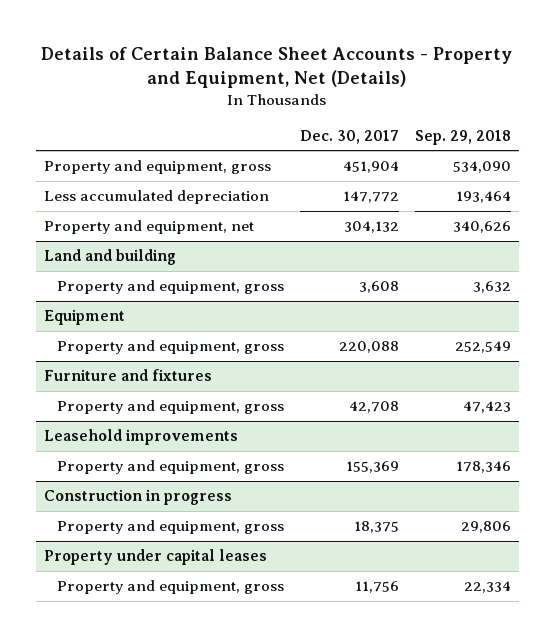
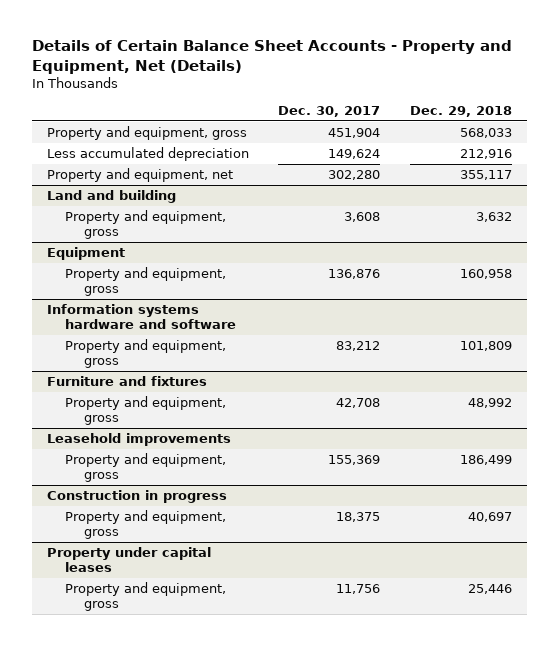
- | Dec. 30, 2017 | Sep. 29, 2018
+ | Dec. 30, 2017 | Dec. 29, 2018
- Less accumulated depreciation | 147,772 | 193,464
- Property and equipment, net | 304,132 | 340,626
+ Less accumulated depreciation | 149,624 | 212,916
+ Property and equipment, net | 302,280 | 355,117
@ Equipment
- Property and equipment, gross | 220,088 | 252,549
+ Property and equipment, gross | 136,876 | 160,958
+ Information systems hardware and software
+ Property and equipment, gross | 83,212 | 101,809

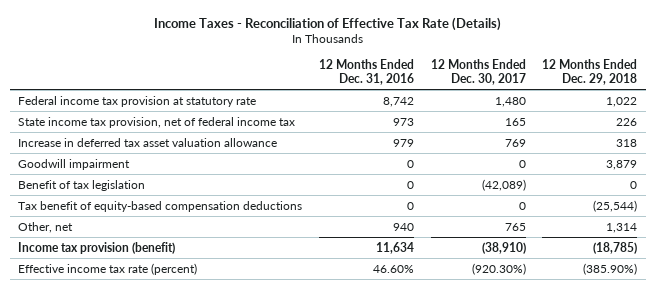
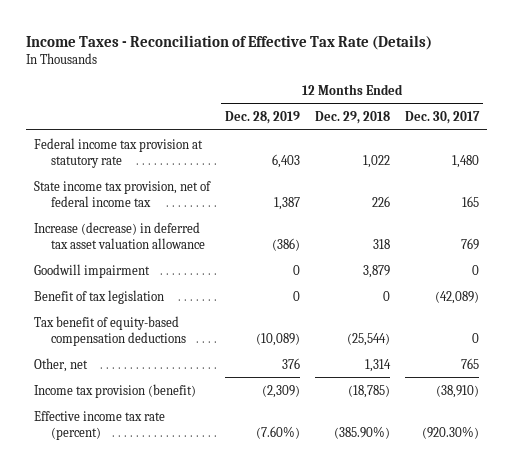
- | 12 Months Ended Dec. 31, 2016 | 12 Months Ended Dec. 30, 2017 | 12 Months Ended Dec. 29, 2018
+ | 12 Months Ended Dec. 28, 2019 | 12 Months Ended Dec. 29, 2018 | 12 Months Ended Dec. 30, 2017
- Increase in deferred tax asset valuation allowance | 979 | 769 | 318
+ Increase (decrease) in deferred tax asset valuation allowance | (386) | 318 | 769

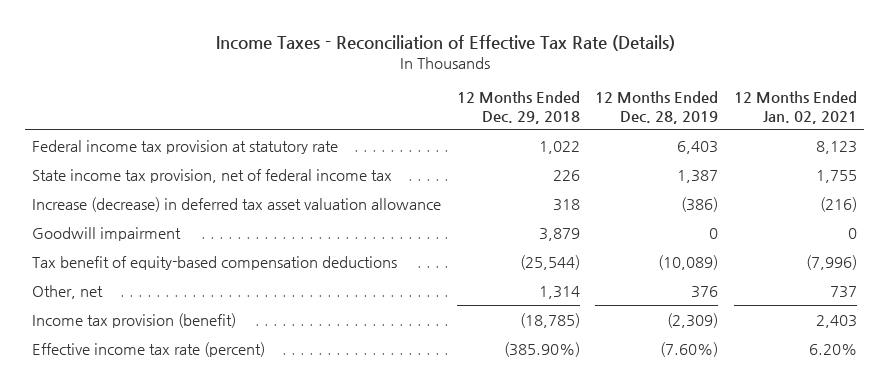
- | 12 Months Ended Dec. 28, 2019 | 12 Months Ended Dec. 29, 2018 | 12 Months Ended Dec. 30, 2017
+ | 12 Months Ended Dec. 29, 2018 | 12 Months Ended Dec. 28, 2019 | 12 Months Ended Jan. 02, 2021
- Benefit of tax legislation | 0 | 0 | (42,089)

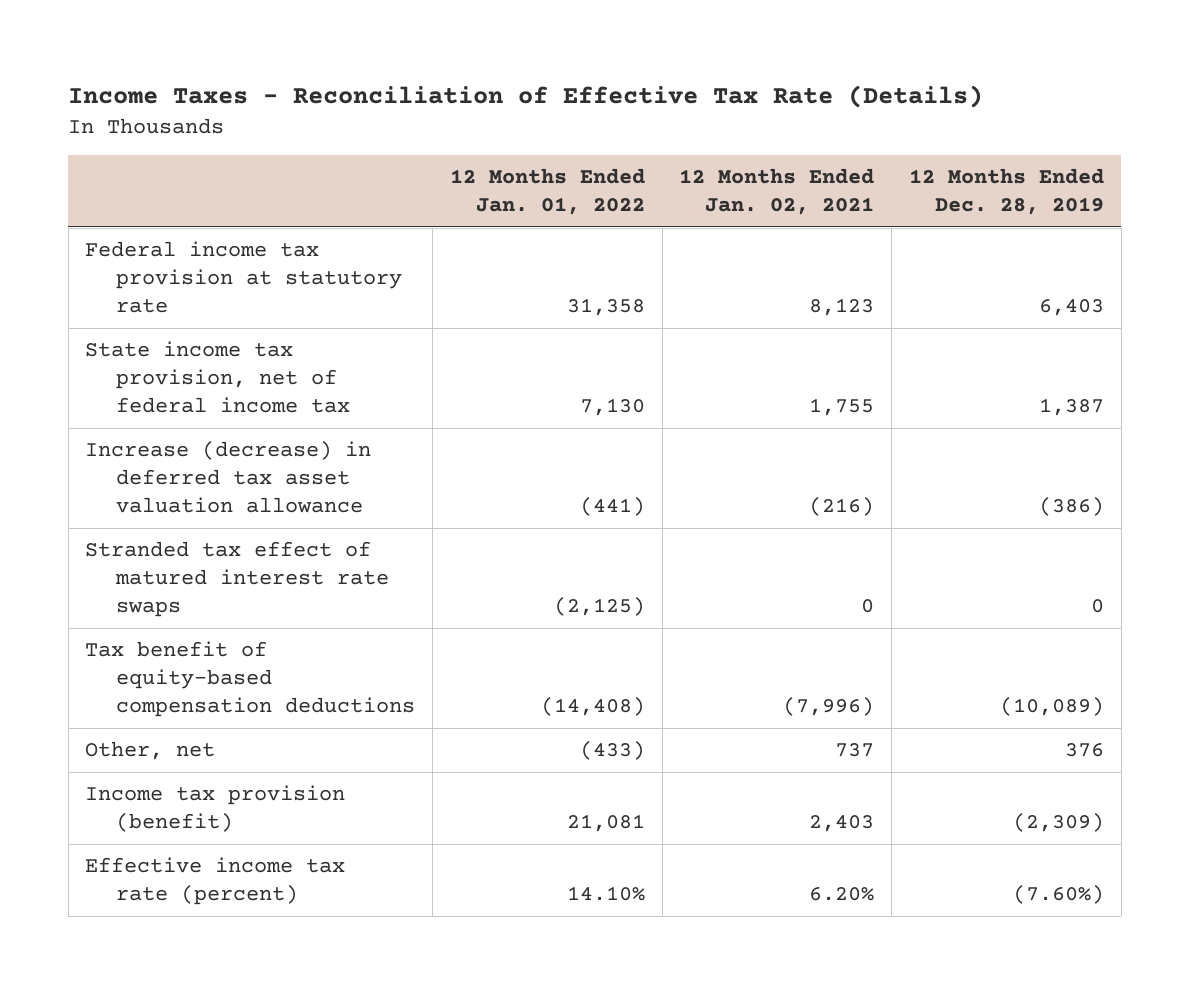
- | 12 Months Ended Dec. 29, 2018 | 12 Months Ended Dec. 28, 2019 | 12 Months Ended Jan. 02, 2021
+ | 12 Months Ended Jan. 01, 2022 | 12 Months Ended Jan. 02, 2021 | 12 Months Ended Dec. 28, 2019
- Goodwill impairment | 3,879 | 0 | 0
+ Stranded tax effect of matured interest rate swaps | (2,125) | 0 | 0

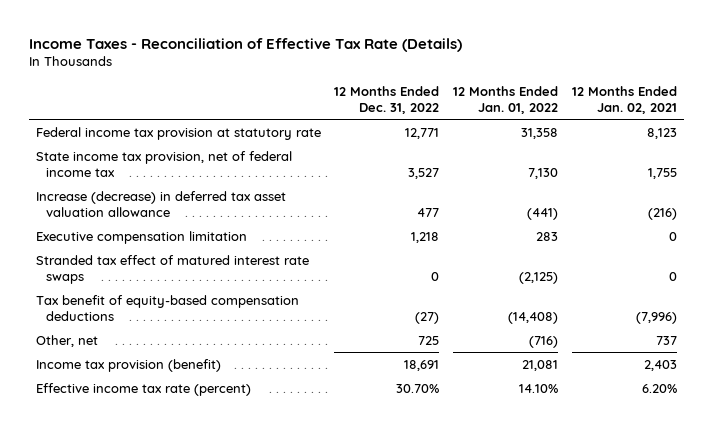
- | 12 Months Ended Jan. 01, 2022 | 12 Months Ended Jan. 02, 2021 | 12 Months Ended Dec. 28, 2019
+ | 12 Months Ended Dec. 31, 2022 | 12 Months Ended Jan. 01, 2022 | 12 Months Ended Jan. 02, 2021
+ Executive compensation limitation | 1,218 | 283 | 0
- Other, net | (433) | 737 | 376
+ Other, net | 725 | (716) | 737

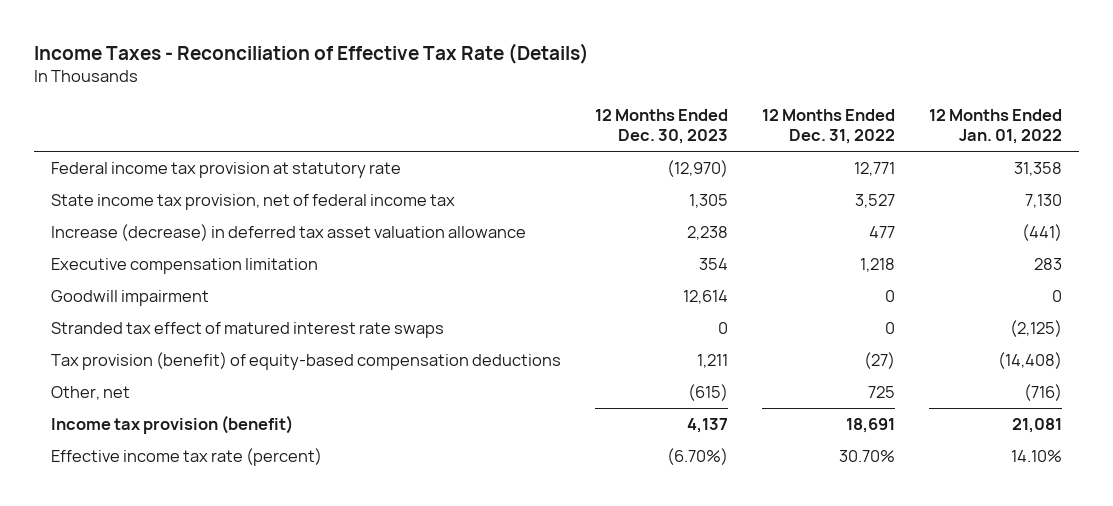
- | 12 Months Ended Dec. 31, 2022 | 12 Months Ended Jan. 01, 2022 | 12 Months Ended Jan. 02, 2021
+ | 12 Months Ended Dec. 30, 2023 | 12 Months Ended Dec. 31, 2022 | 12 Months Ended Jan. 01, 2022
+ Goodwill impairment | 12,614 | 0 | 0
- Tax benefit of equity-based compensation deductions | (27) | (14,408) | (7,996)
+ Tax provision (benefit) of equity-based compensation deductions | 1,211 | (27) | (14,408)

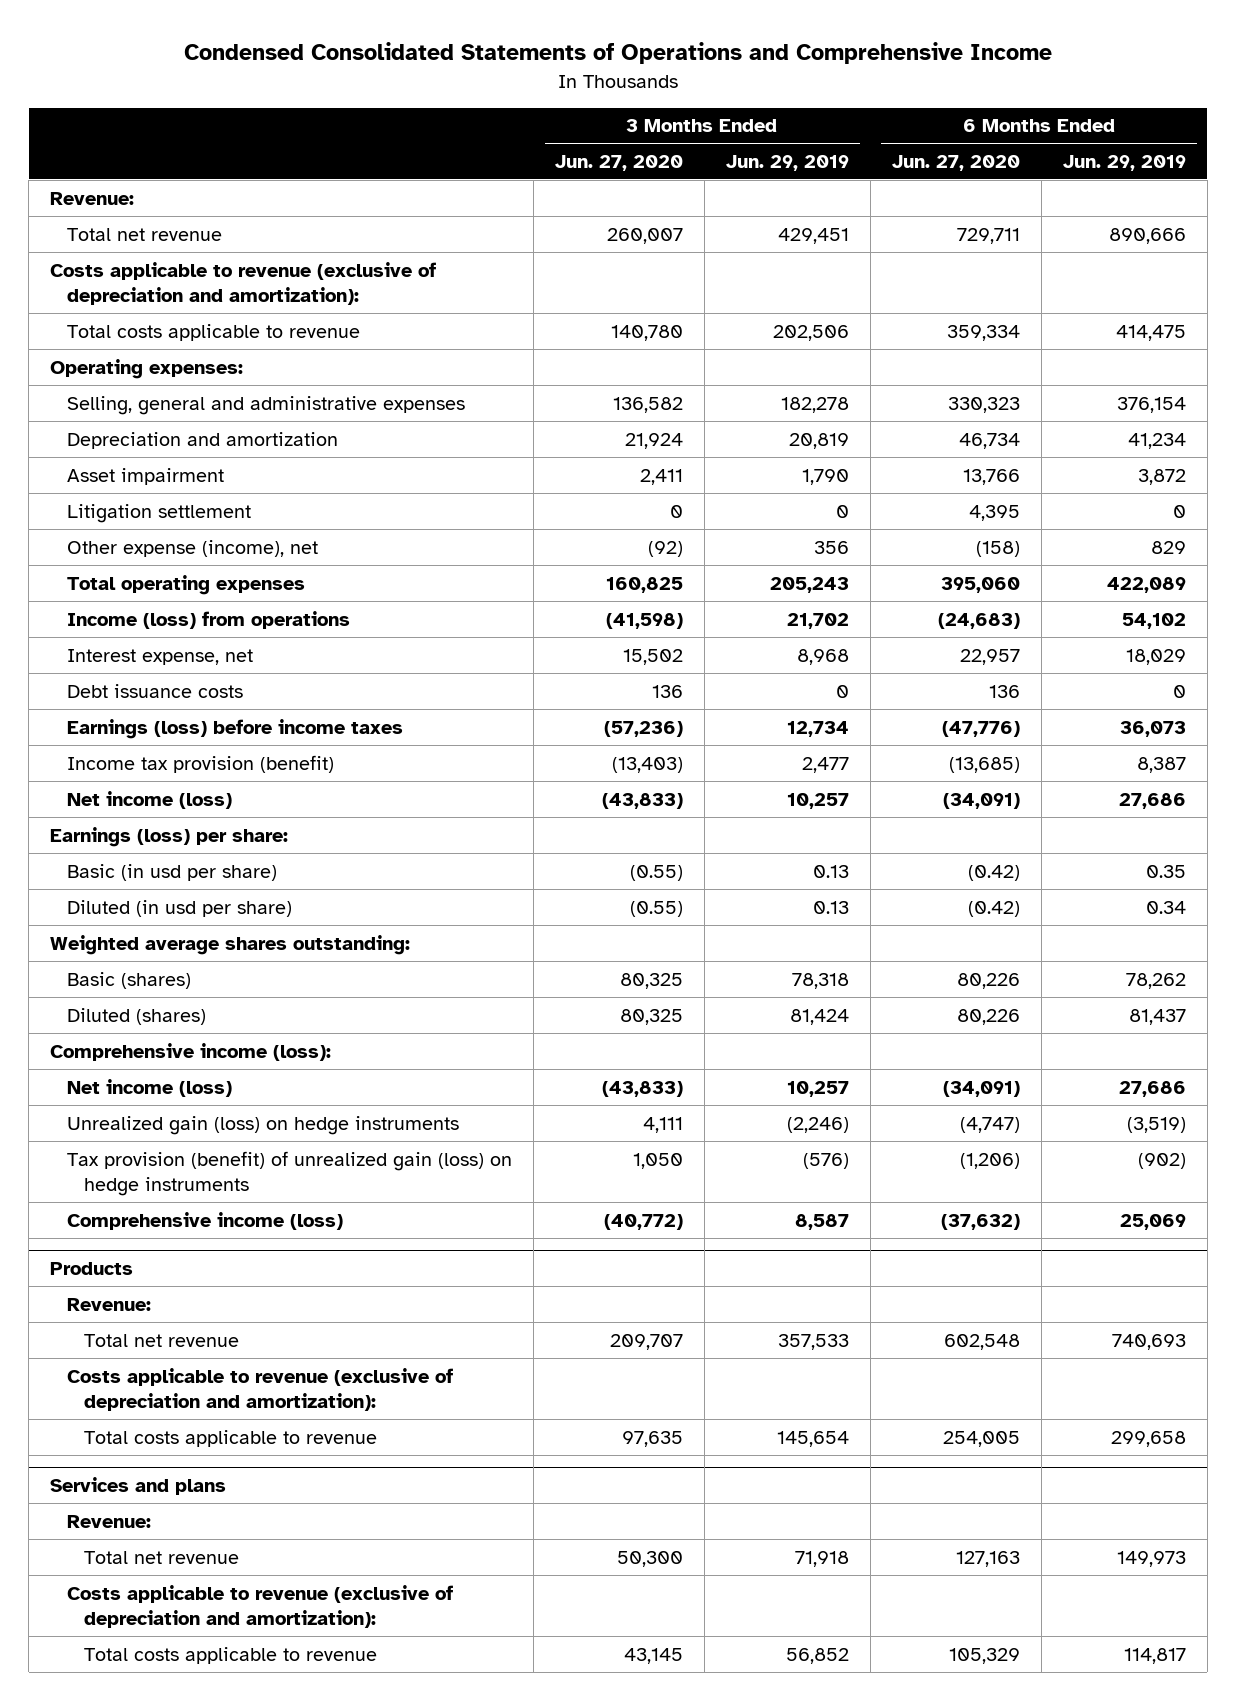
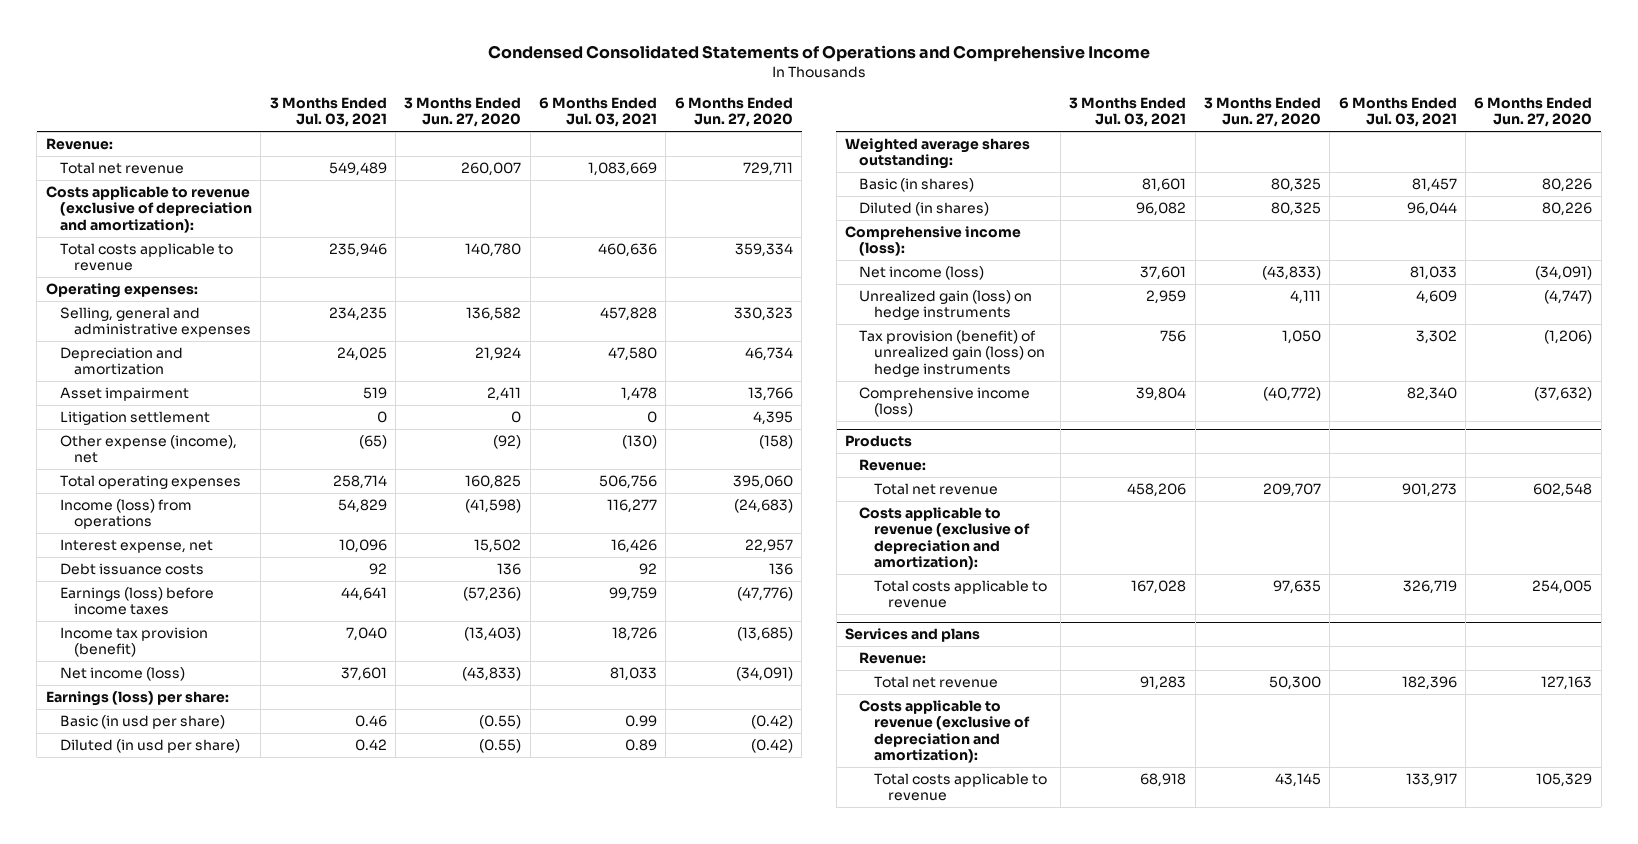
- | 3 Months Ended Jun. 27, 2020 | 3 Months Ended Jun. 29, 2019 | 6 Months Ended Jun. 27, 2020 | 6 Months Ended Jun. 29, 2019
+ | 3 Months Ended Jul. 03, 2021 | 3 Months Ended Jun. 27, 2020 | 6 Months Ended Jul. 03, 2021 | 6 Months Ended Jun. 27, 2020
- Basic (shares) | 80,325 | 78,318 | 80,226 | 78,262
- Diluted (shares) | 80,325 | 81,424 | 80,226 | 81,437
+ Basic (in shares) | 81,601 | 80,325 | 81,457 | 80,226
+ Diluted (in shares) | 96,082 | 80,325 | 96,044 | 80,226

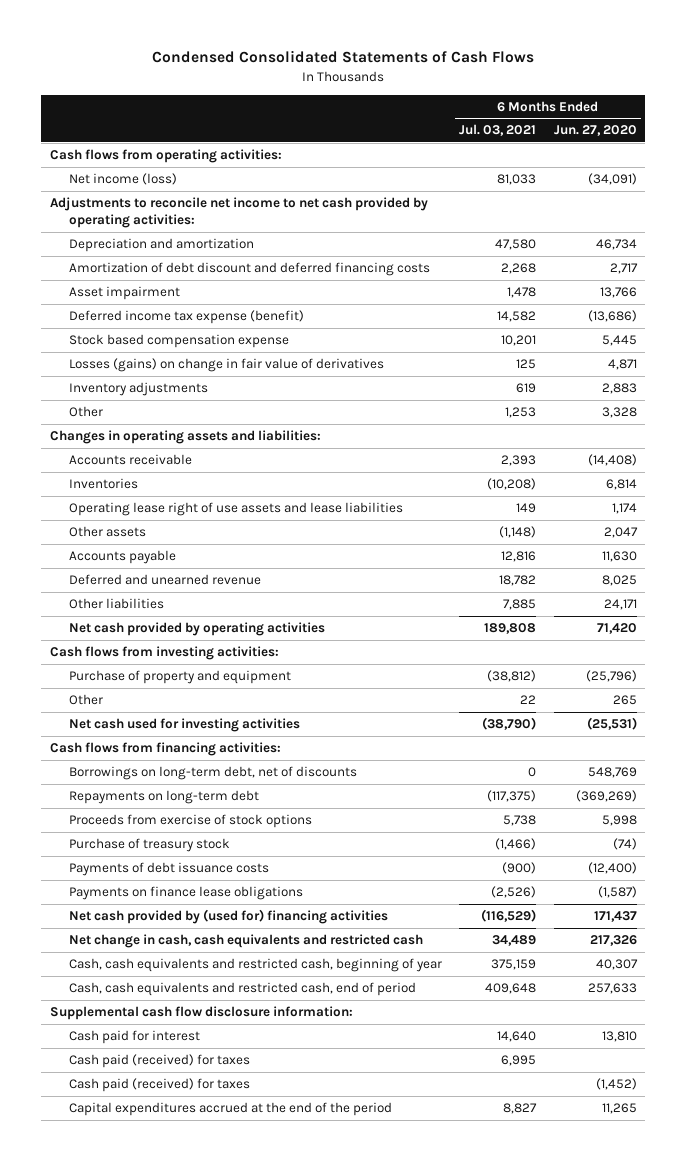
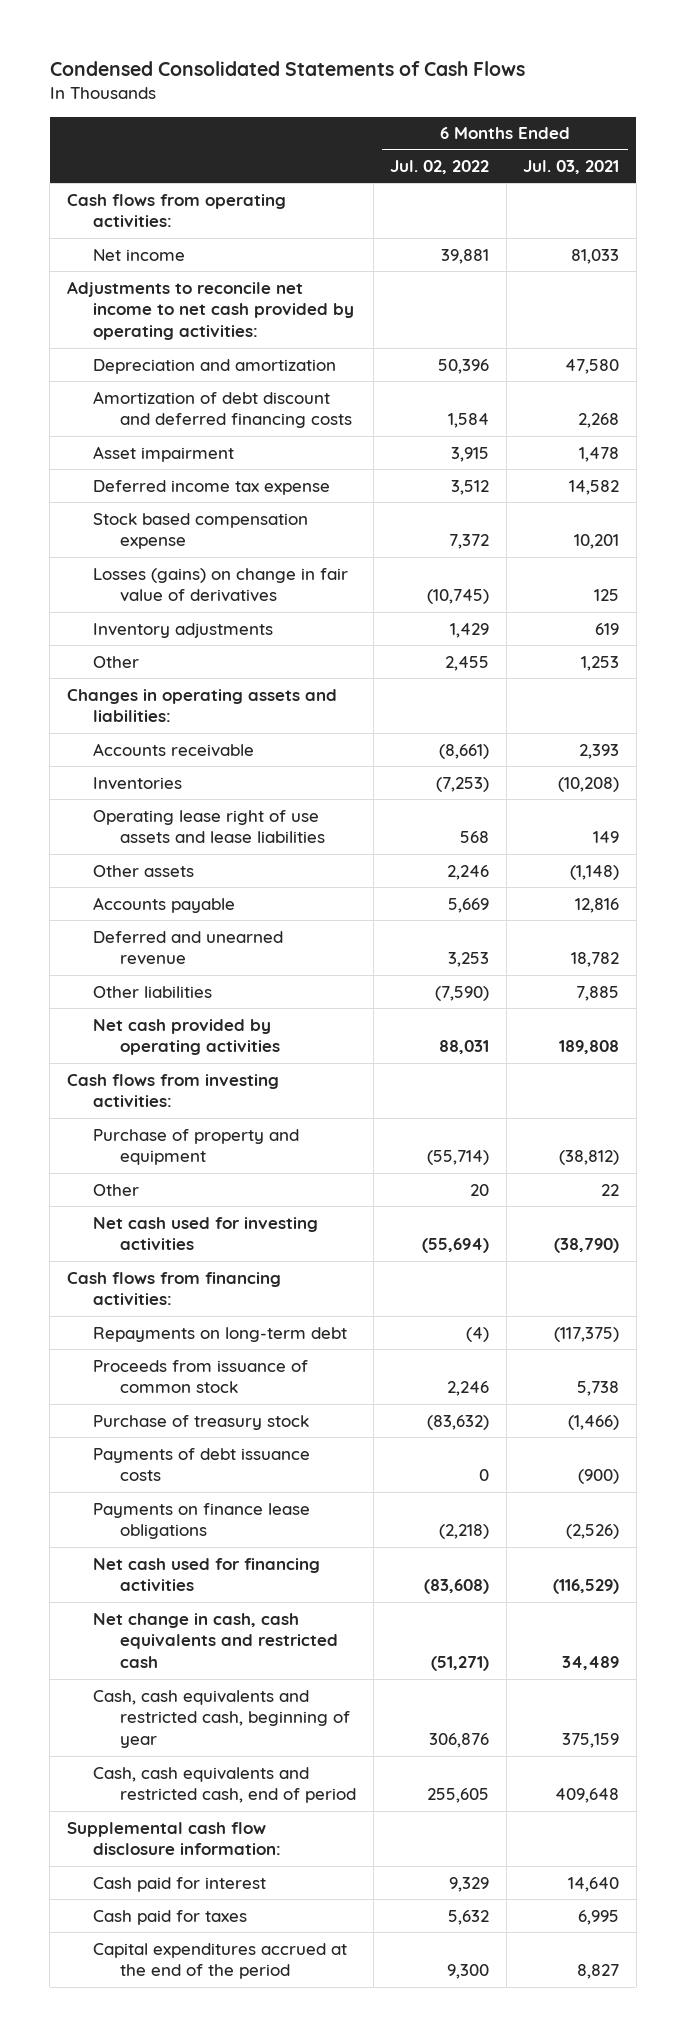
- | 6 Months Ended Jul. 03, 2021 | 6 Months Ended Jun. 27, 2020
+ | 6 Months Ended Jul. 02, 2022 | 6 Months Ended Jul. 03, 2021
- Net income (loss) | 81,033 | (34,091)
+ Net income | 39,881 | 81,033
- Deferred income tax expense (benefit) | 14,582 | (13,686)
+ Deferred income tax expense | 3,512 | 14,582
- Borrowings on long-term debt, net of discounts | 0 | 548,769
- Proceeds from exercise of stock options | 5,738 | 5,998
+ Proceeds from issuance of common stock | 2,246 | 5,738
- Net cash provided by (used for) financing activities | (116,529) | 171,437
+ Net cash used for financing activities | (83,608) | (116,529)
- Cash paid (received) for taxes | 6,995 |
- Cash paid (received) for taxes | | (1,452)
+ Cash paid for taxes | 5,632 | 6,995

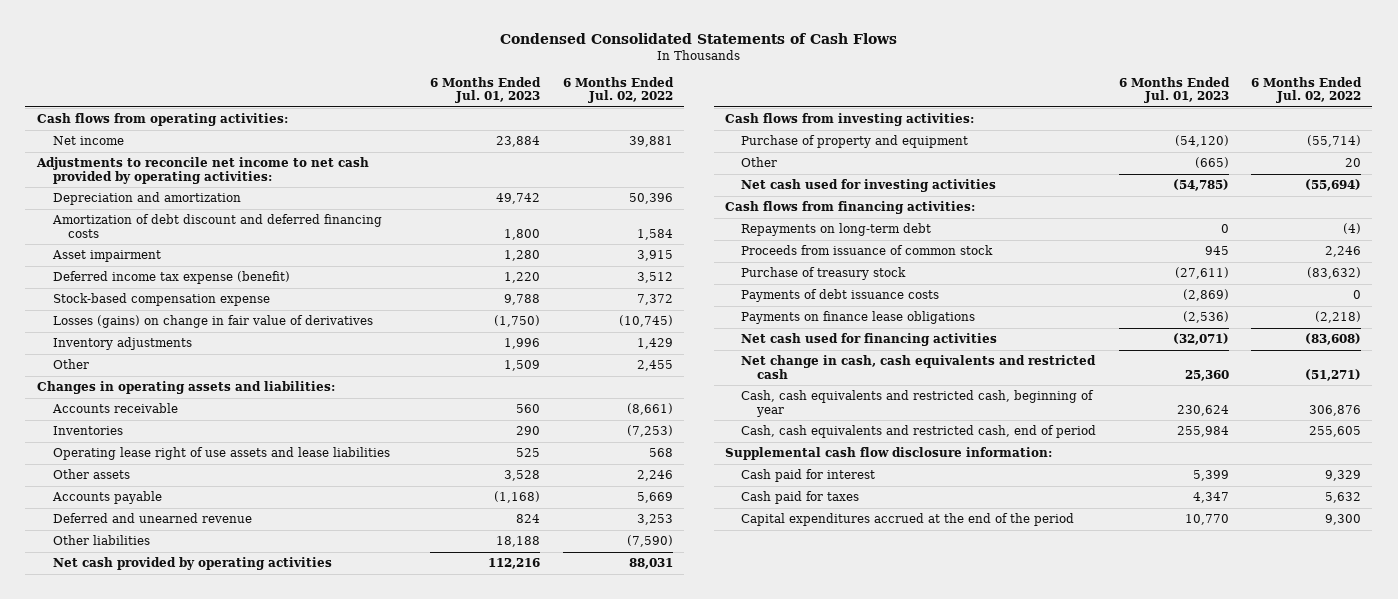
- | 6 Months Ended Jul. 02, 2022 | 6 Months Ended Jul. 03, 2021
+ | 6 Months Ended Jul. 01, 2023 | 6 Months Ended Jul. 02, 2022
- Deferred income tax expense | 3,512 | 14,582
- Stock based compensation expense | 7,372 | 10,201
+ Deferred income tax expense (benefit) | 1,220 | 3,512
+ Stock-based compensation expense | 9,788 | 7,372

